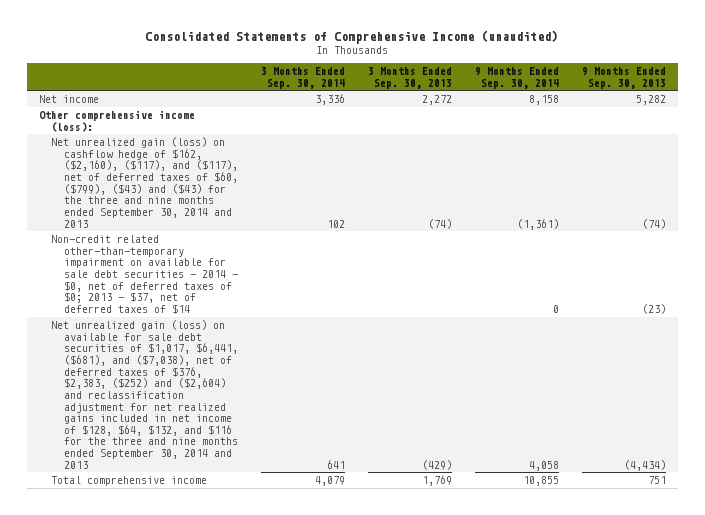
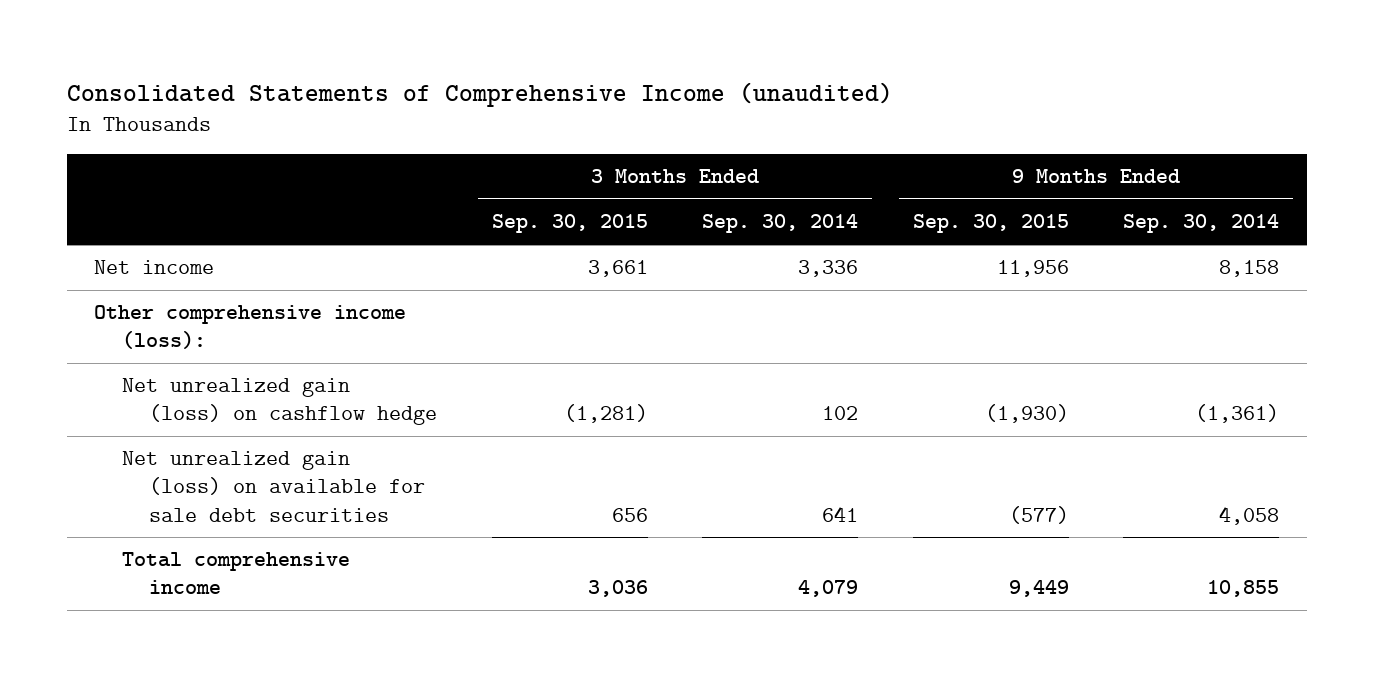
- | 3 Months Ended Sep. 30, 2014 | 3 Months Ended Sep. 30, 2013 | 9 Months Ended Sep. 30, 2014 | 9 Months Ended Sep. 30, 2013
+ | 3 Months Ended Sep. 30, 2015 | 3 Months Ended Sep. 30, 2014 | 9 Months Ended Sep. 30, 2015 | 9 Months Ended Sep. 30, 2014
- Net unrealized gain (loss) on cashflow hedge of $162, ($2,160), ($117), and ($117), net of deferred taxes of $60, ($799), ($43) and ($43) for the three and nine months ended September 30, 2014 and 2013 | 102 | (74) | (1,361) | (74)
- Non-credit related other-than-temporary impairment on available for sale debt securities - 2014 - $0, net of deferred taxes of $0; 2013 - $37, net of deferred taxes of $14 | | | 0 | (23)
- Net unrealized gain (loss) on available for sale debt securities of $1,017, $6,441, ($681), and ($7,038), net of deferred taxes of $376, $2,383, ($252) and ($2,604) and reclassification adjustment for net realized gains included in net income of $128, $64, $132, and $116 for the three and nine months ended September 30, 2014 and 2013 | 641 | (429) | 4,058 | (4,434)
+ Net unrealized gain (loss) on cashflow hedge | (1,281) | 102 | (1,930) | (1,361)
+ Net unrealized gain (loss) on available for sale debt securities | 656 | 641 | (577) | 4,058

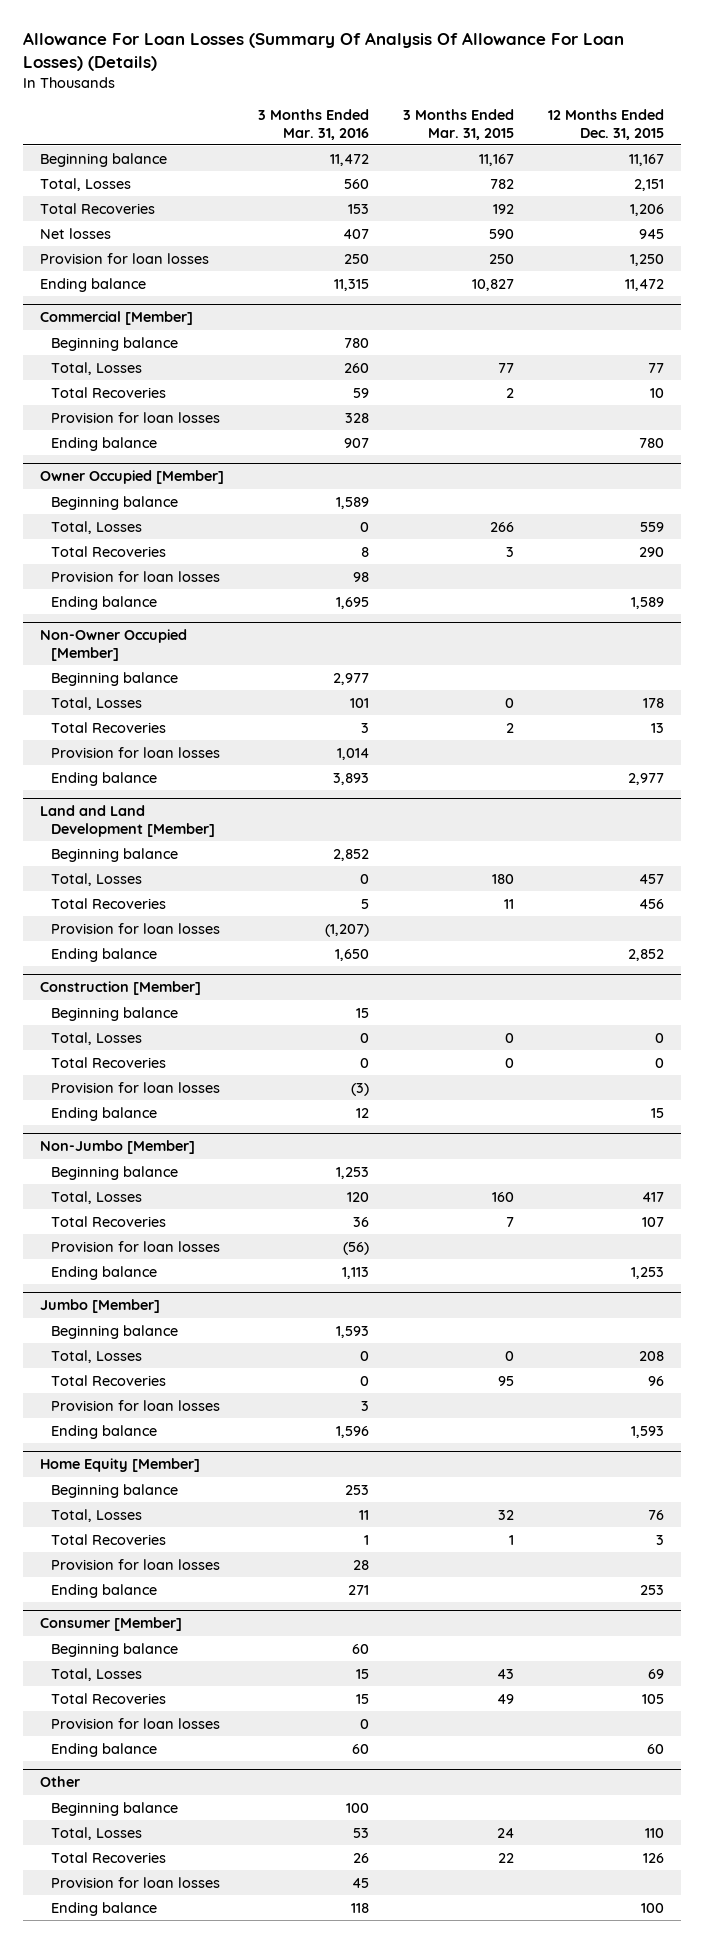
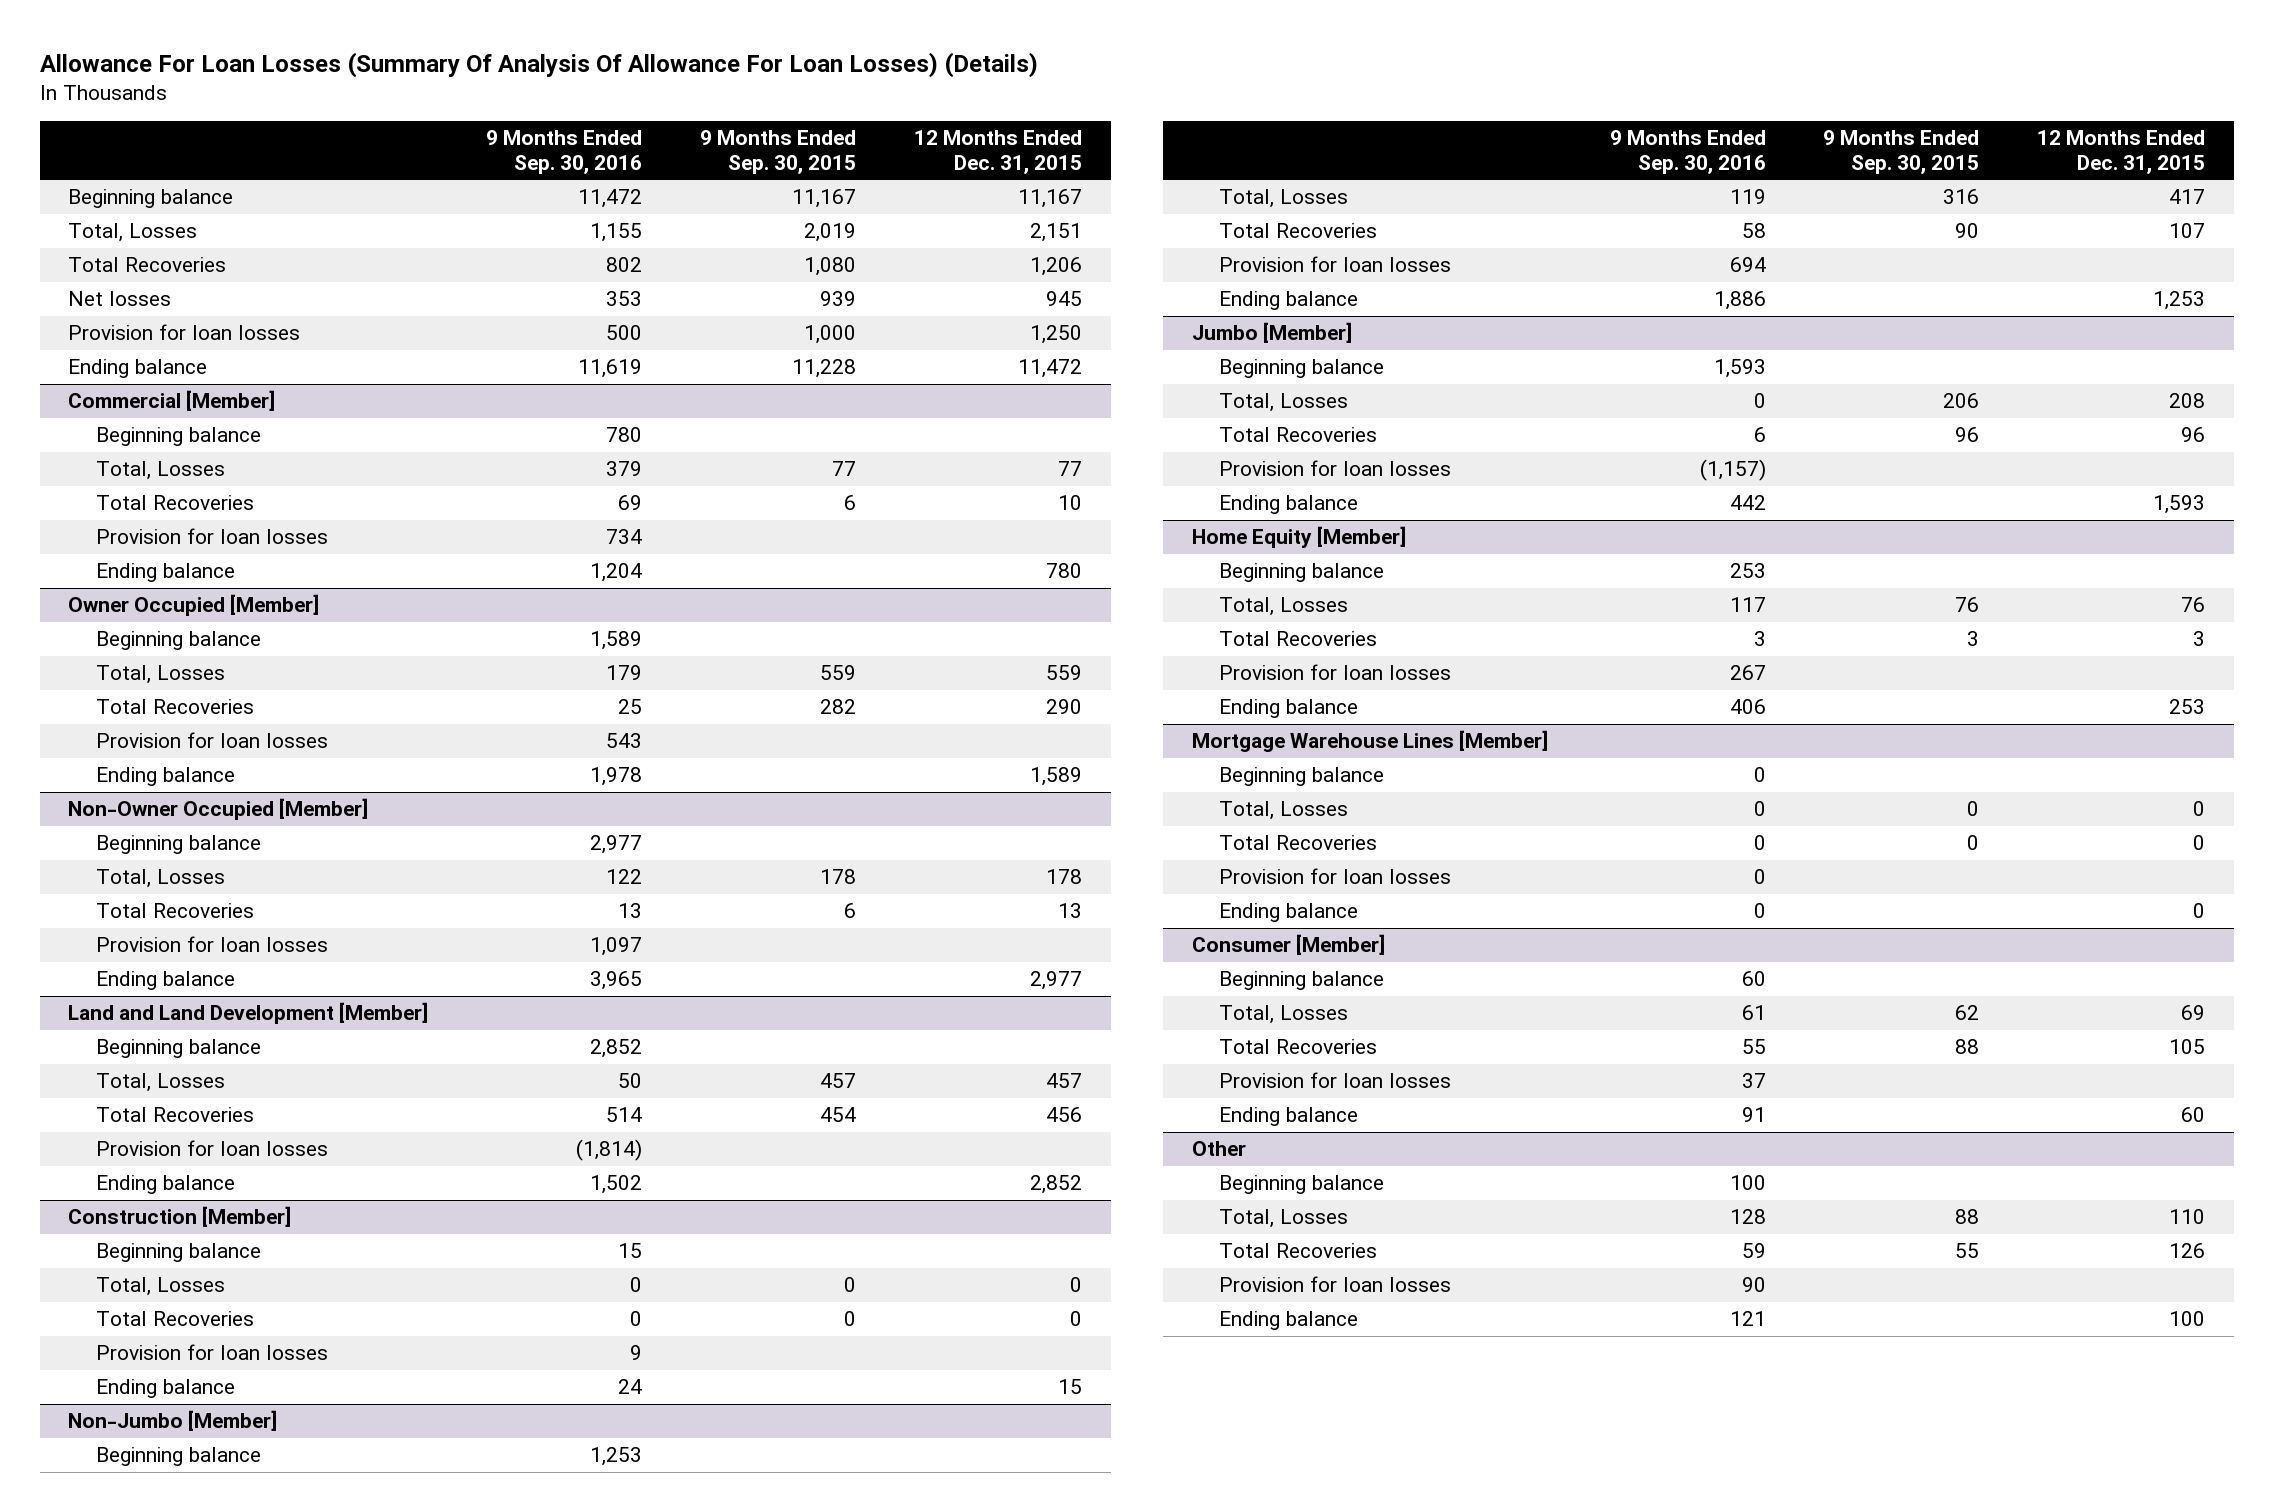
- | 3 Months Ended Mar. 31, 2016 | 3 Months Ended Mar. 31, 2015 | 12 Months Ended Dec. 31, 2015
+ | 9 Months Ended Sep. 30, 2016 | 9 Months Ended Sep. 30, 2015 | 12 Months Ended Dec. 31, 2015
+ Mortgage Warehouse Lines [Member]
+ Beginning balance | 0 | |
+ Total, Losses | 0 | 0 | 0
+ Total Recoveries | 0 | 0 | 0
+ Provision for loan losses | 0 | |
+ Ending balance | 0 | | 0

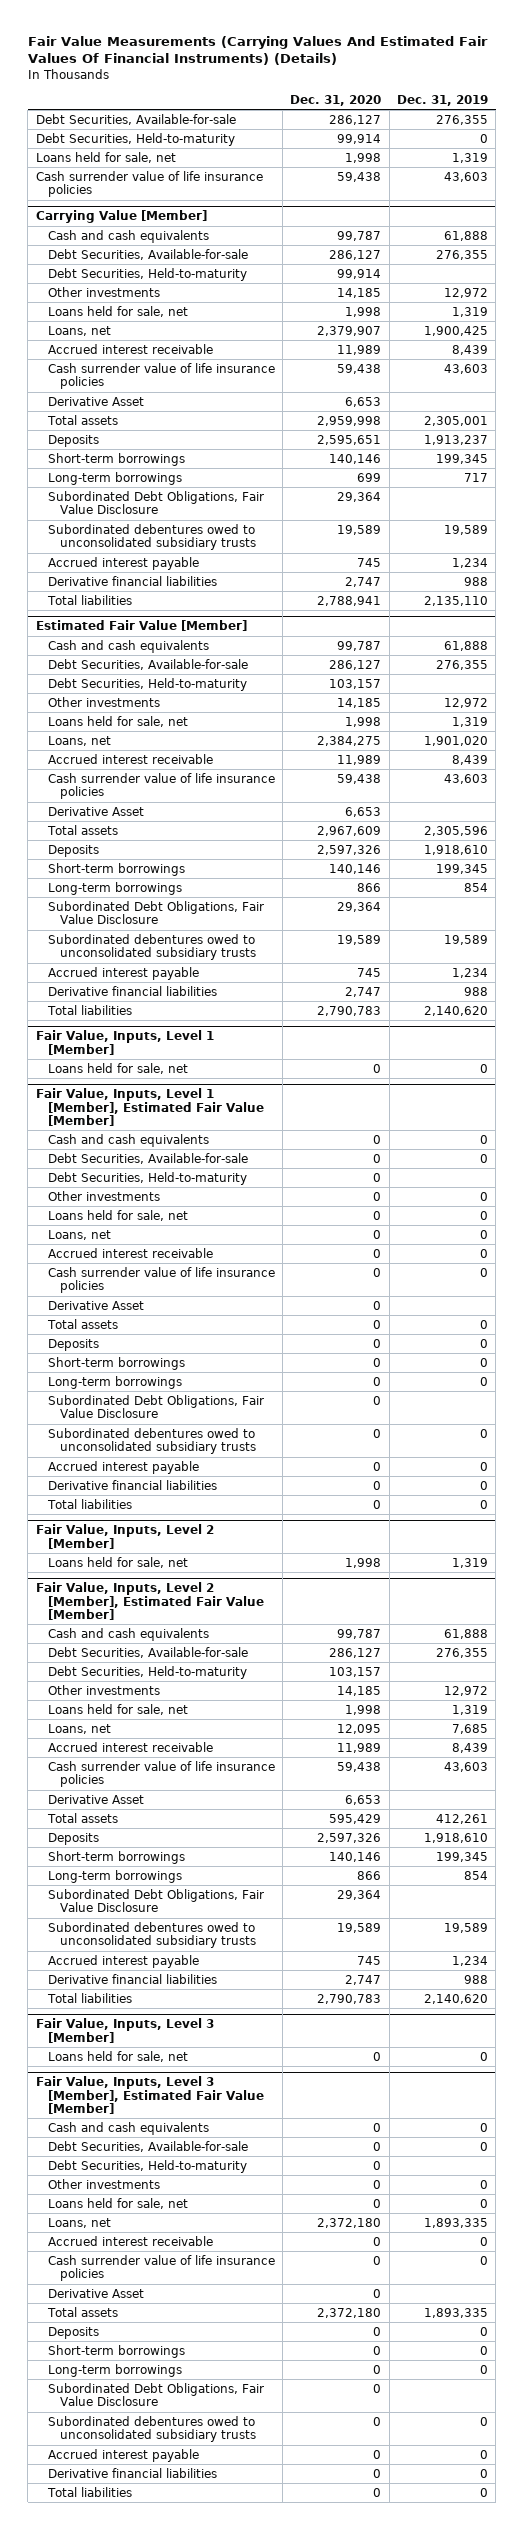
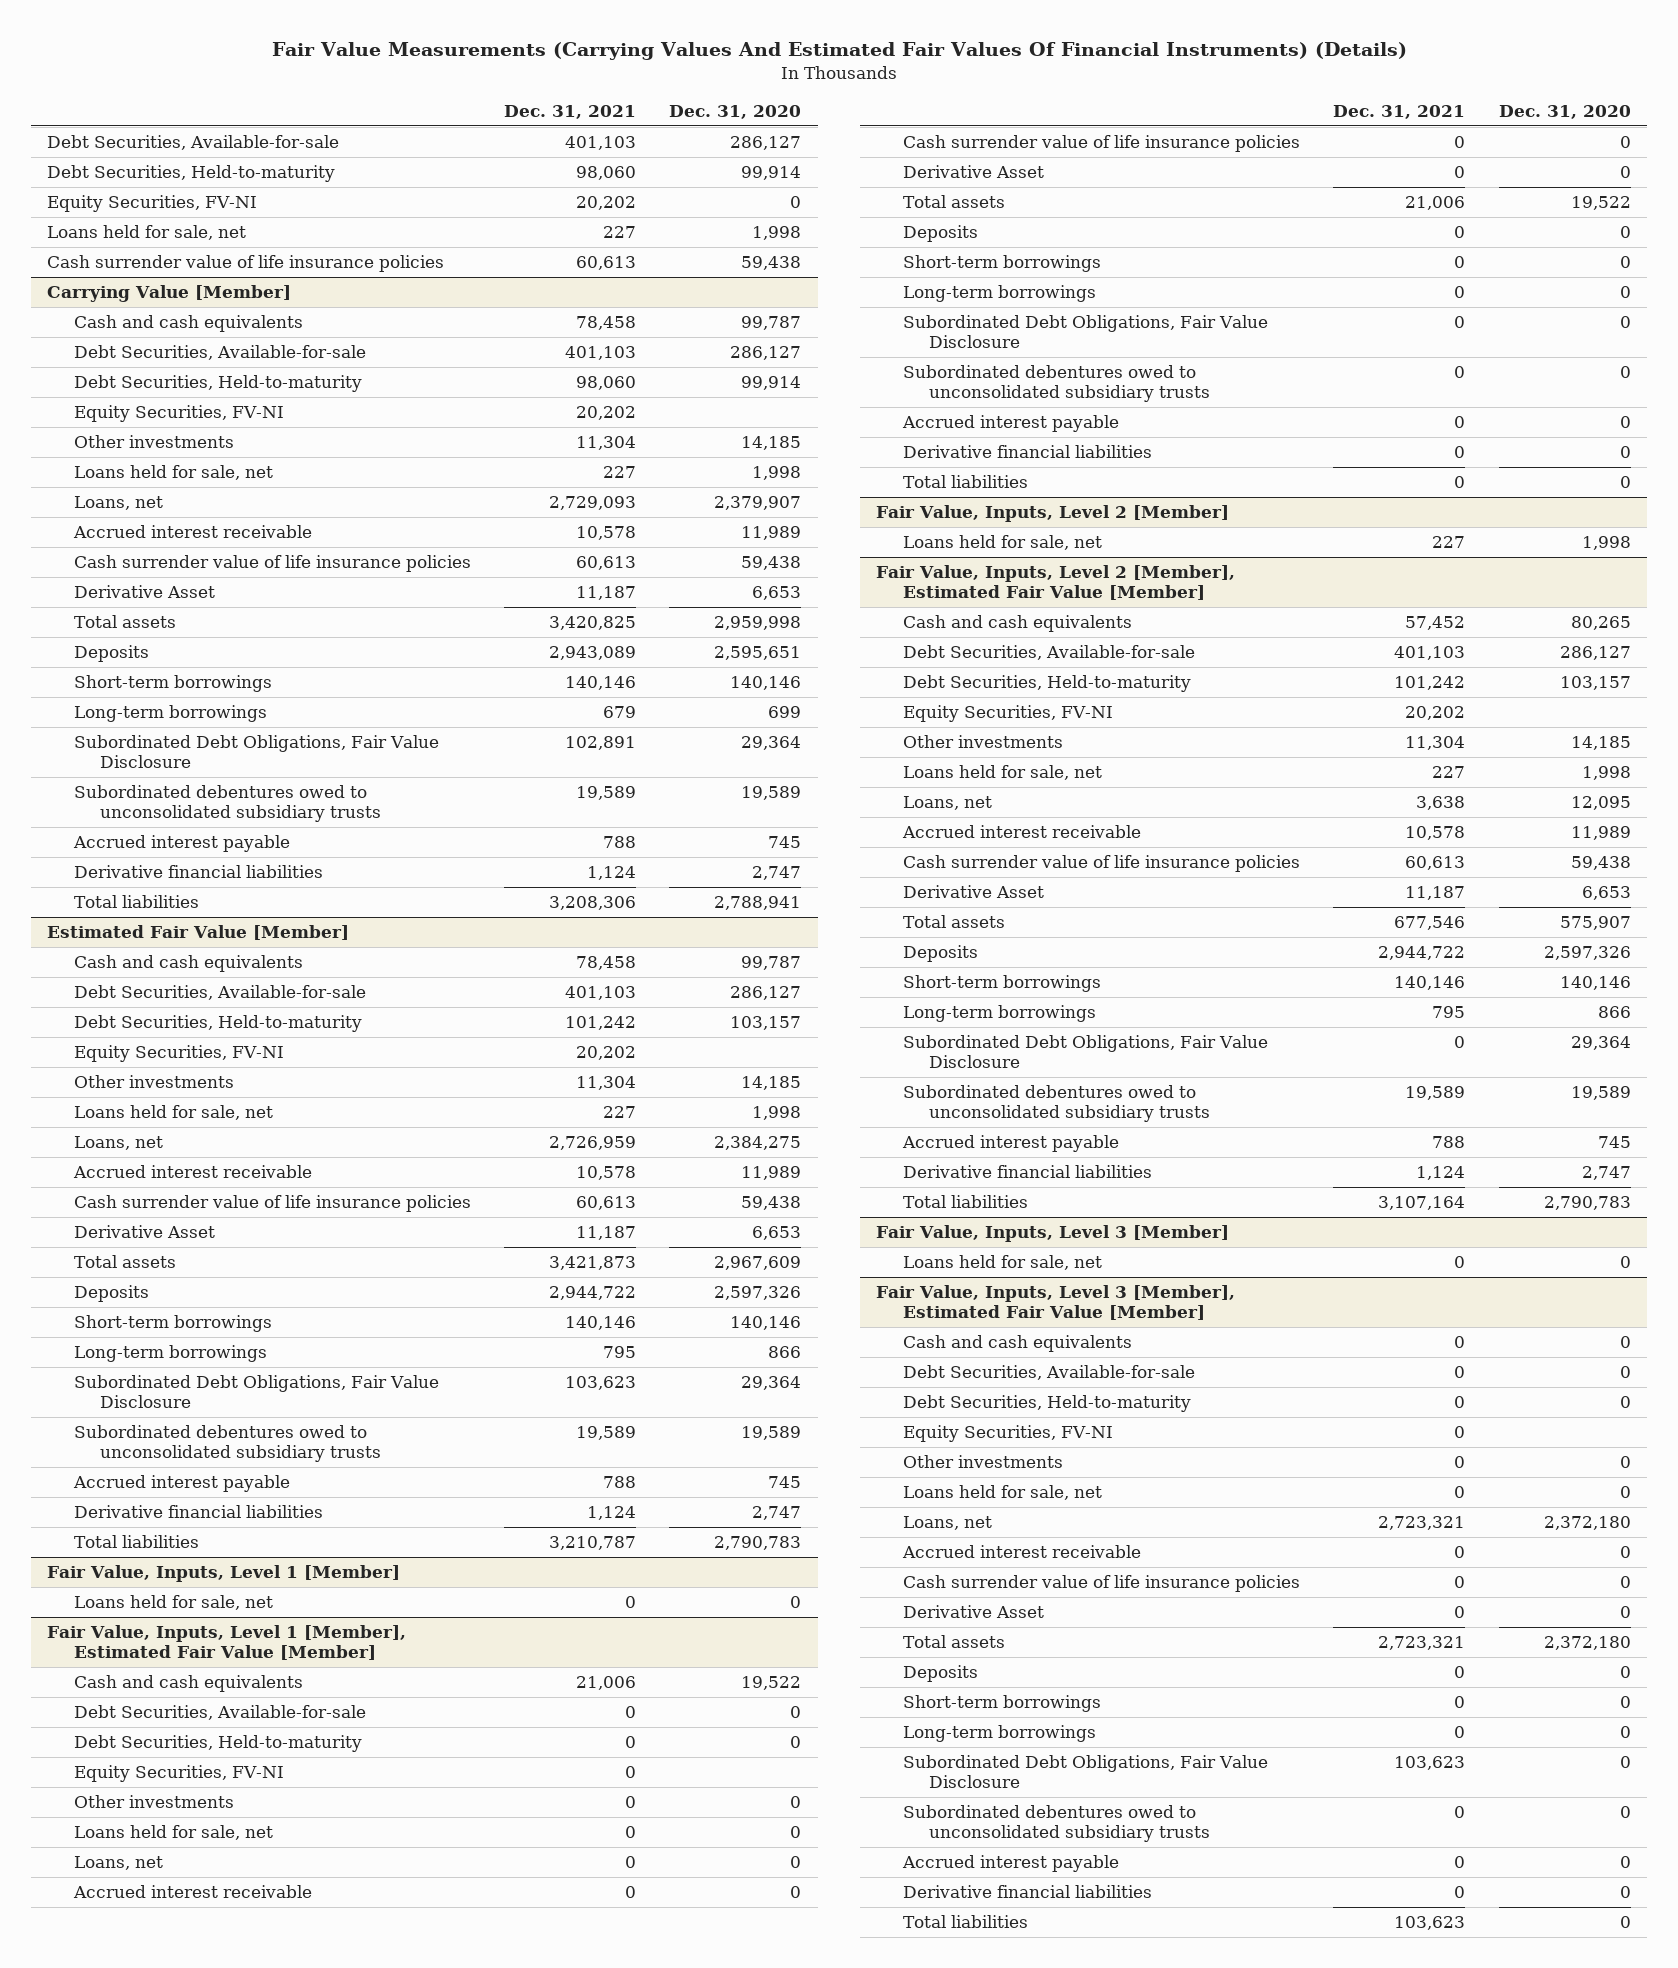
- | Dec. 31, 2020 | Dec. 31, 2019
+ | Dec. 31, 2021 | Dec. 31, 2020
+ Equity Securities, FV-NI | 20,202 | 0
@ Carrying Value [Member]
+ Equity Securities, FV-NI | 20,202 |
@ Estimated Fair Value [Member]
+ Equity Securities, FV-NI | 20,202 |
@ Fair Value, Inputs, Level 1 [Member], Estimated Fair Value [Member]
- Cash and cash equivalents | 0 | 0
+ Cash and cash equivalents | 21,006 | 19,522
+ Equity Securities, FV-NI | 0 |
- Total assets | 0 | 0
+ Total assets | 21,006 | 19,522
@ Fair Value, Inputs, Level 2 [Member], Estimated Fair Value [Member]
- Cash and cash equivalents | 99,787 | 61,888
+ Cash and cash equivalents | 57,452 | 80,265
+ Equity Securities, FV-NI | 20,202 |
- Total assets | 595,429 | 412,261
+ Total assets | 677,546 | 575,907
@ Fair Value, Inputs, Level 3 [Member], Estimated Fair Value [Member]
+ Equity Securities, FV-NI | 0 |

